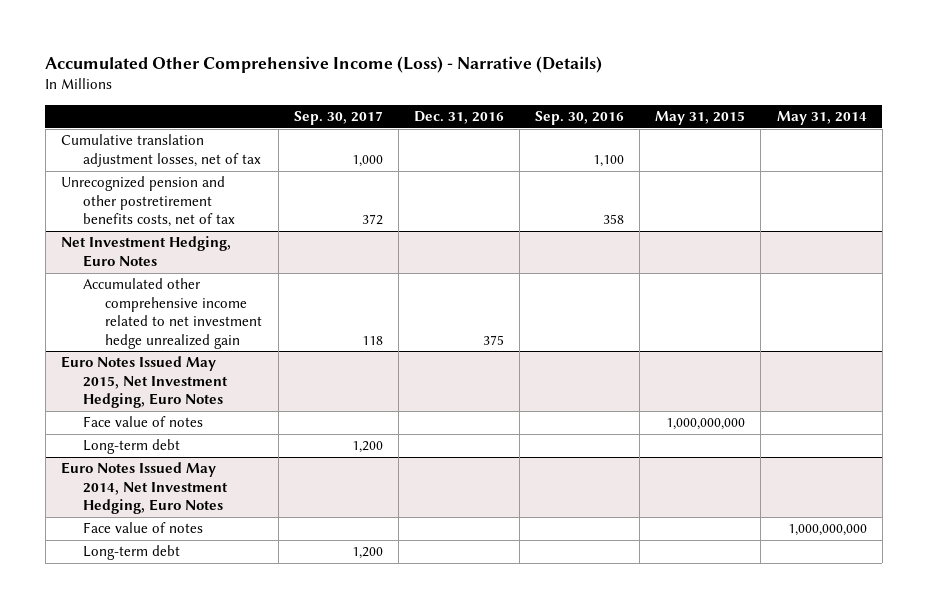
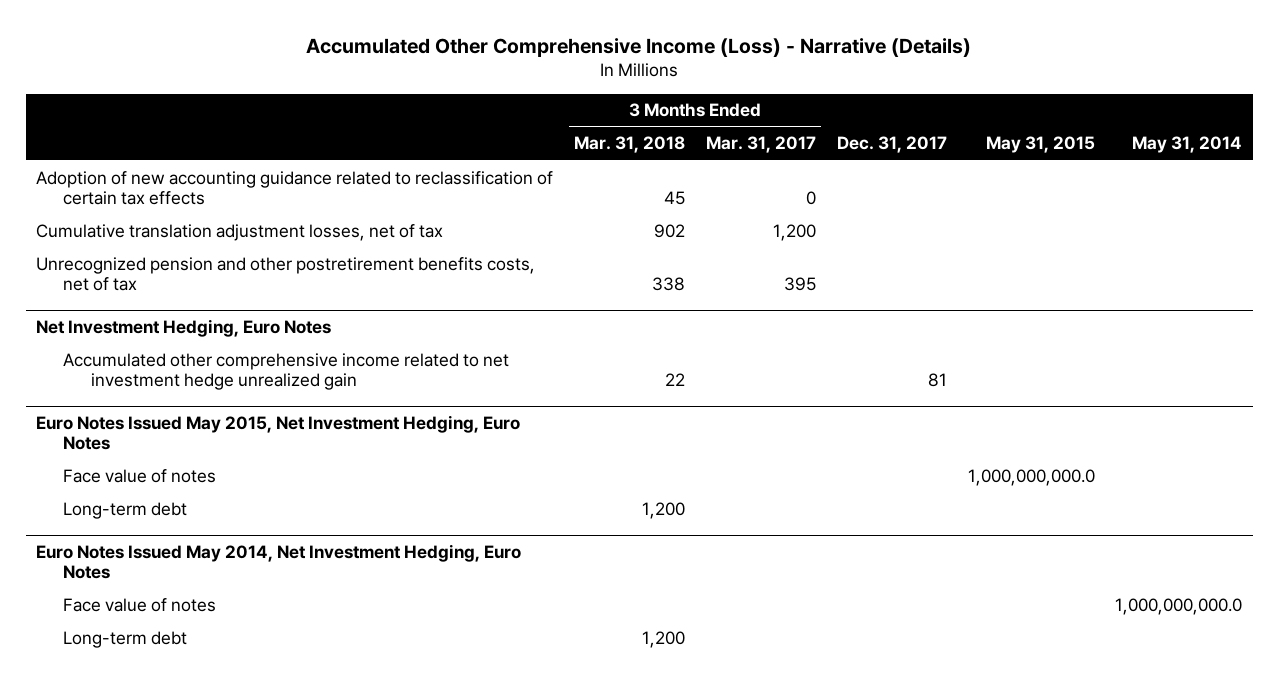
- | Sep. 30, 2017 | Dec. 31, 2016 | Sep. 30, 2016 | May 31, 2015 | May 31, 2014
+ | 3 Months Ended Mar. 31, 2018 | 3 Months Ended Mar. 31, 2017 | Dec. 31, 2017 | May 31, 2015 | May 31, 2014
+ Adoption of new accounting guidance related to reclassification of certain tax effects | 45 | 0 | | |
@ Euro Notes Issued May 2015, Net Investment Hedging, Euro Notes
- Face value of notes | | | | 1,000,000,000 |
+ Face value of notes | | | | 1,000,000,000.0 |
@ Euro Notes Issued May 2014, Net Investment Hedging, Euro Notes
- Face value of notes | | | | | 1,000,000,000
+ Face value of notes | | | | | 1,000,000,000.0

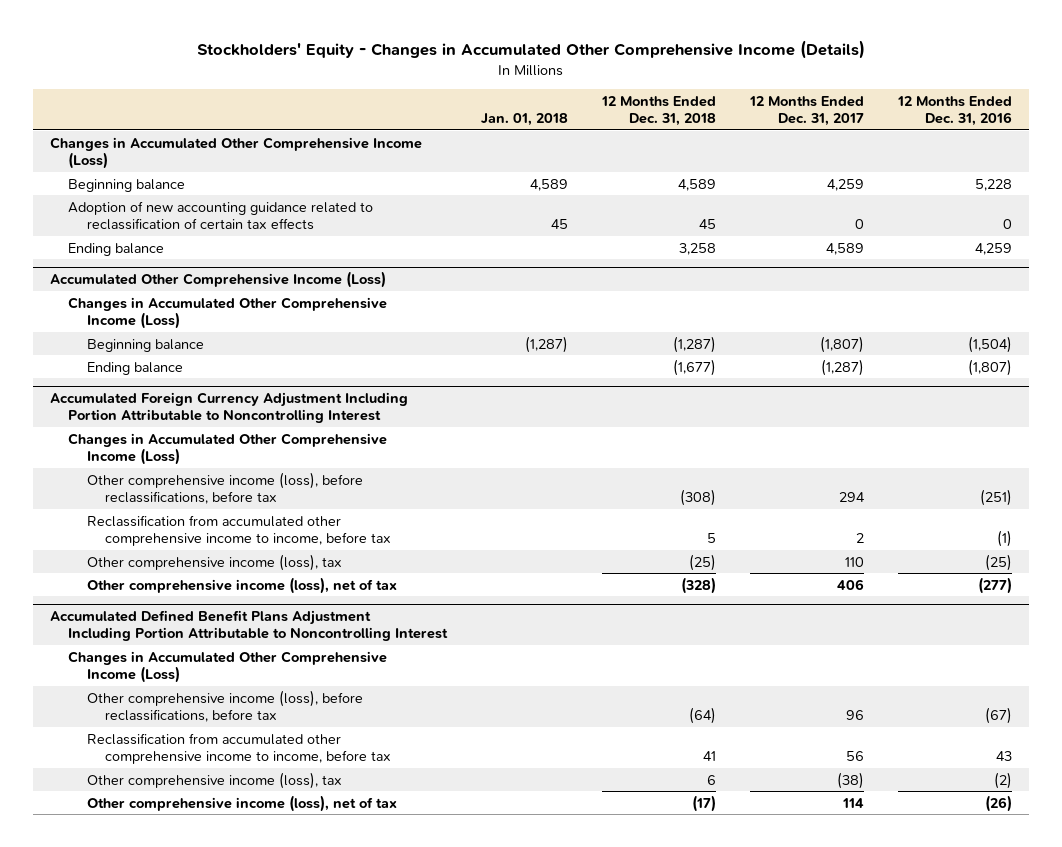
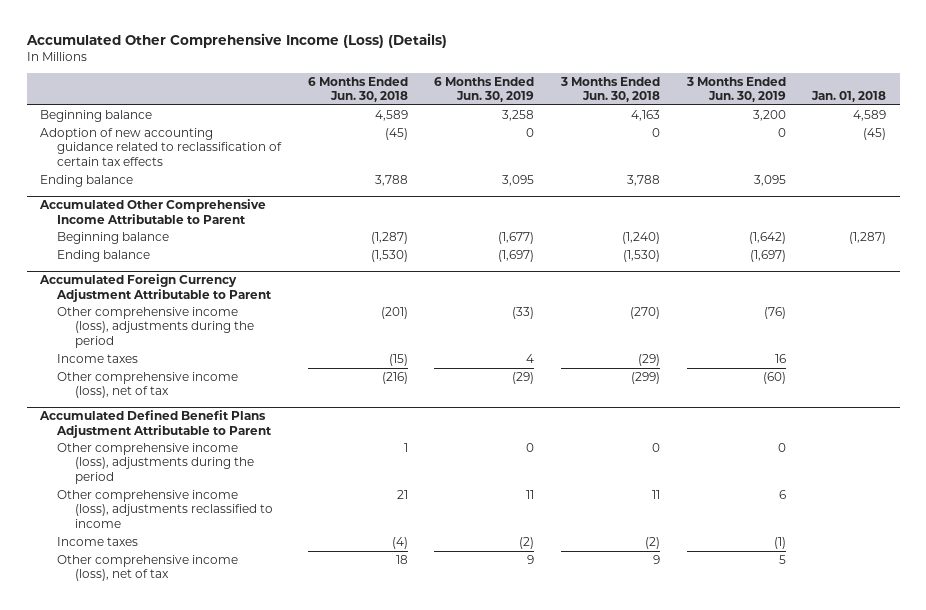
- Stockholders' Equity - Changes in Accumulated Other Comprehensive Income (Details)
+ Accumulated Other Comprehensive Income (Loss) (Details)
- | Jan. 01, 2018 | 12 Months Ended Dec. 31, 2018 | 12 Months Ended Dec. 31, 2017 | 12 Months Ended Dec. 31, 2016
+ | 6 Months Ended Jun. 30, 2018 | 6 Months Ended Jun. 30, 2019 | 3 Months Ended Jun. 30, 2018 | 3 Months Ended Jun. 30, 2019 | Jan. 01, 2018
- Changes in Accumulated Other Comprehensive Income (Loss)
- Adoption of new accounting guidance related to reclassification of certain tax effects | 45 | 45 | 0 | 0
+ Adoption of new accounting guidance related to reclassification of certain tax effects | (45) | 0 | 0 | 0 | (45)
- Accumulated Other Comprehensive Income (Loss)
- Changes in Accumulated Other Comprehensive Income (Loss)
+ Accumulated Other Comprehensive Income Attributable to Parent
- Accumulated Foreign Currency Adjustment Including Portion Attributable to Noncontrolling Interest
- Changes in Accumulated Other Comprehensive Income (Loss)
- Other comprehensive income (loss), before reclassifications, before tax | | (308) | 294 | (251)
- Reclassification from accumulated other comprehensive income to income, before tax | | 5 | 2 | (1)
- Other comprehensive income (loss), tax | | (25) | 110 | (25)
+ Accumulated Foreign Currency Adjustment Attributable to Parent
+ Other comprehensive income (loss), adjustments during the period | (201) | (33) | (270) | (76) |
+ Income taxes | (15) | 4 | (29) | 16 |
- Accumulated Defined Benefit Plans Adjustment Including Portion Attributable to Noncontrolling Interest
- Changes in Accumulated Other Comprehensive Income (Loss)
- Other comprehensive income (loss), before reclassifications, before tax | | (64) | 96 | (67)
- Reclassification from accumulated other comprehensive income to income, before tax | | 41 | 56 | 43
- Other comprehensive income (loss), tax | | 6 | (38) | (2)
+ Accumulated Defined Benefit Plans Adjustment Attributable to Parent
+ Other comprehensive income (loss), adjustments during the period | 1 | 0 | 0 | 0 |
+ Other comprehensive income (loss), adjustments reclassified to income | 21 | 11 | 11 | 6 |
+ Income taxes | (4) | (2) | (2) | (1) |

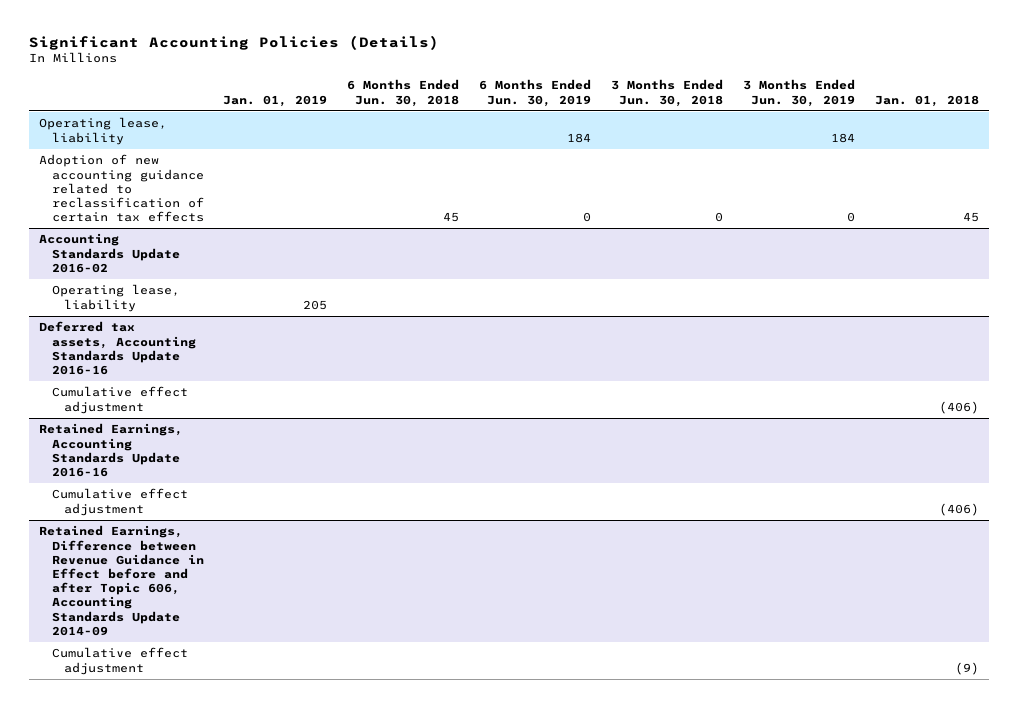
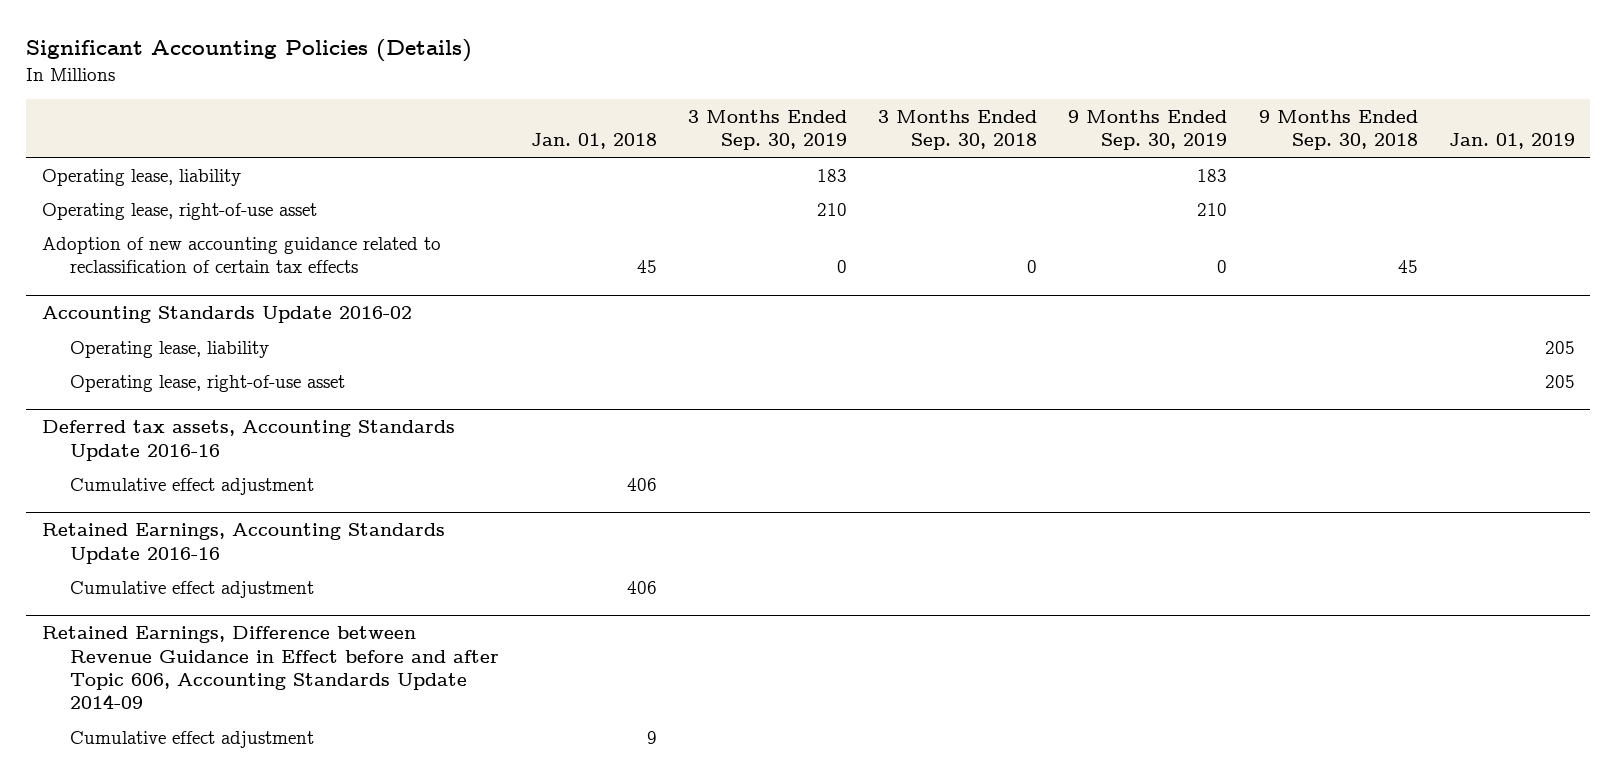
- | Jan. 01, 2019 | 6 Months Ended Jun. 30, 2018 | 6 Months Ended Jun. 30, 2019 | 3 Months Ended Jun. 30, 2018 | 3 Months Ended Jun. 30, 2019 | Jan. 01, 2018
+ | Jan. 01, 2018 | 3 Months Ended Sep. 30, 2019 | 3 Months Ended Sep. 30, 2018 | 9 Months Ended Sep. 30, 2019 | 9 Months Ended Sep. 30, 2018 | Jan. 01, 2019
+ Operating lease, right-of-use asset | | 210 | | 210 | |
@ Accounting Standards Update 2016-02
+ Operating lease, right-of-use asset | | | | | | 205
@ Deferred tax assets, Accounting Standards Update 2016-16
- Cumulative effect adjustment | | | | | | (406)
+ Cumulative effect adjustment | 406 | | | | |
@ Retained Earnings, Accounting Standards Update 2016-16
- Cumulative effect adjustment | | | | | | (406)
+ Cumulative effect adjustment | 406 | | | | |
@ Retained Earnings, Difference between Revenue Guidance in Effect before and after Topic 606, Accounting Standards Update 2014-09
- Cumulative effect adjustment | | | | | | (9)
+ Cumulative effect adjustment | 9 | | | | |

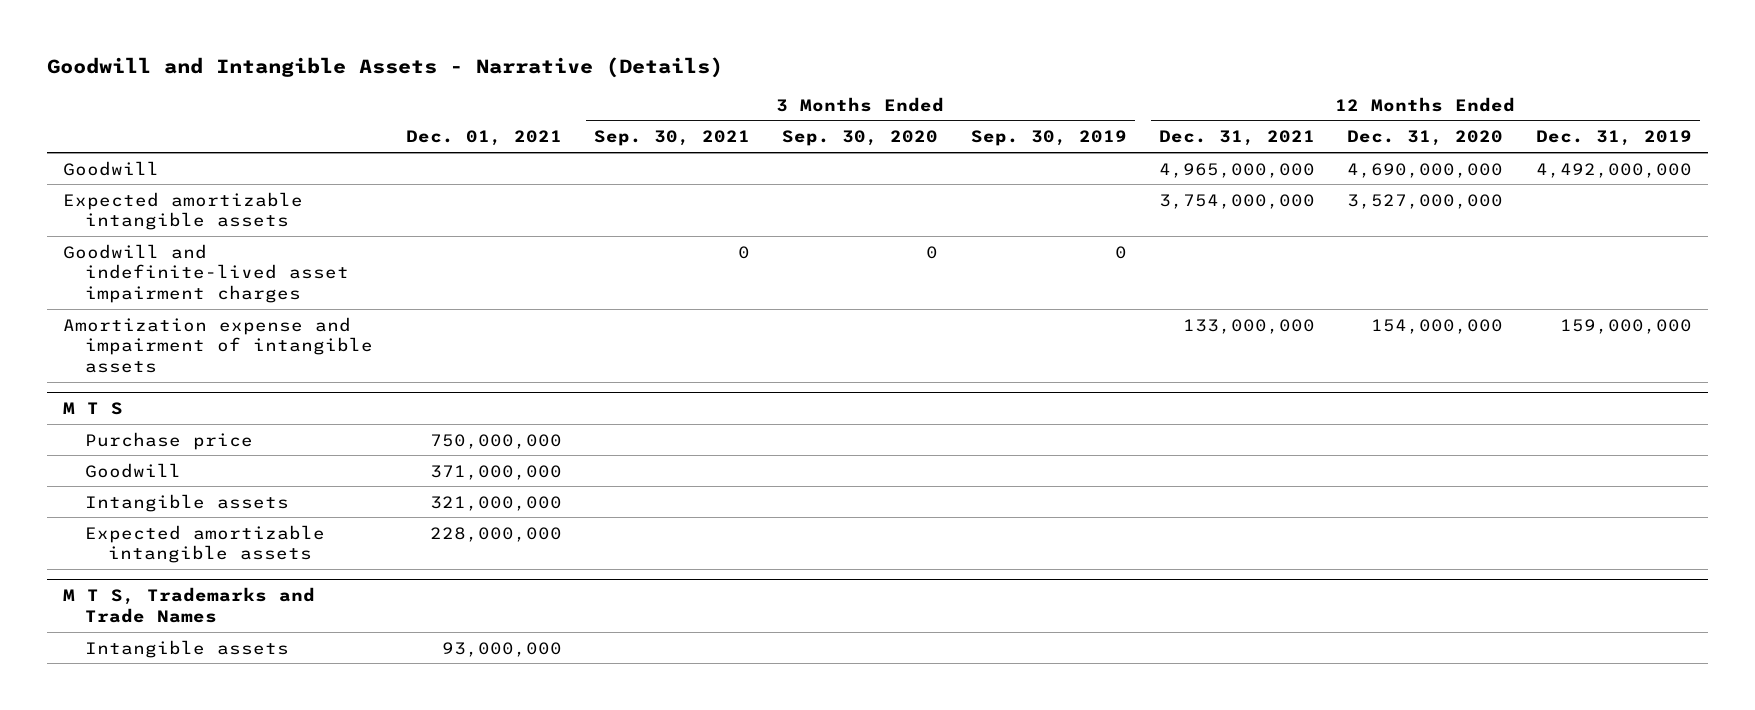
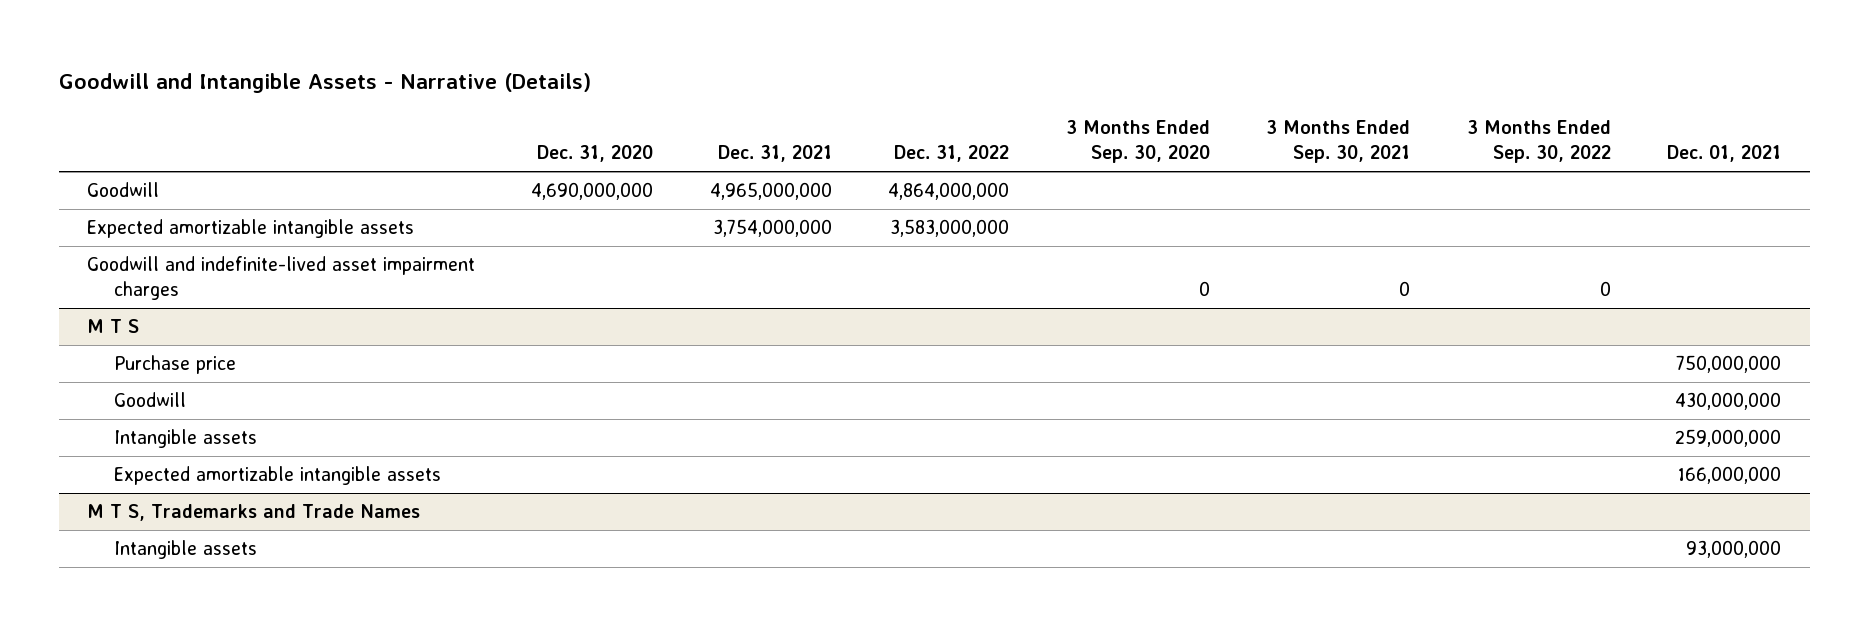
- | Dec. 01, 2021 | 3 Months Ended Sep. 30, 2021 | 3 Months Ended Sep. 30, 2020 | 3 Months Ended Sep. 30, 2019 | 12 Months Ended Dec. 31, 2021 | 12 Months Ended Dec. 31, 2020 | 12 Months Ended Dec. 31, 2019
+ | Dec. 31, 2020 | Dec. 31, 2021 | Dec. 31, 2022 | 3 Months Ended Sep. 30, 2020 | 3 Months Ended Sep. 30, 2021 | 3 Months Ended Sep. 30, 2022 | Dec. 01, 2021
- Amortization expense and impairment of intangible assets | | | | | 133,000,000 | 154,000,000 | 159,000,000
@ M T S
- Goodwill | 371,000,000 | | | | | |
- Intangible assets | 321,000,000 | | | | | |
- Expected amortizable intangible assets | 228,000,000 | | | | | |
+ Goodwill | | | | | | | 430,000,000
+ Intangible assets | | | | | | | 259,000,000
+ Expected amortizable intangible assets | | | | | | | 166,000,000

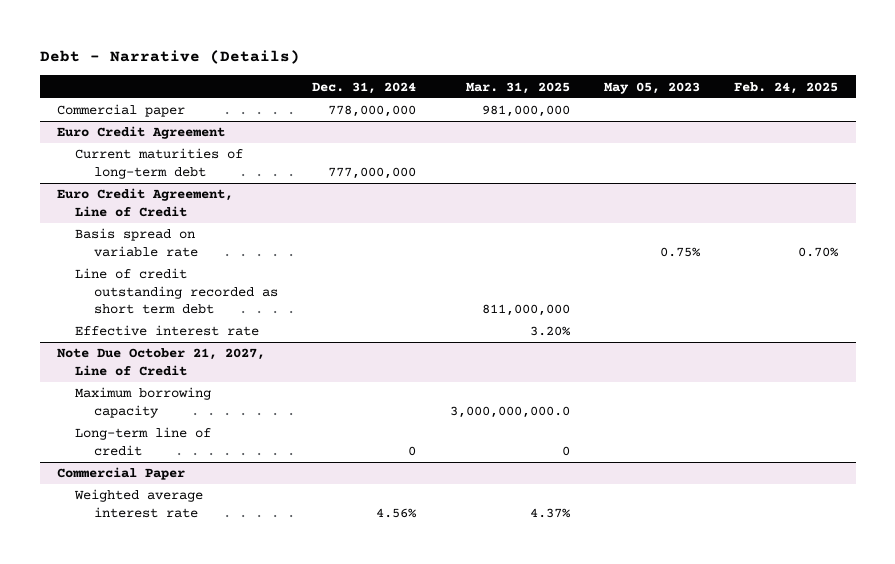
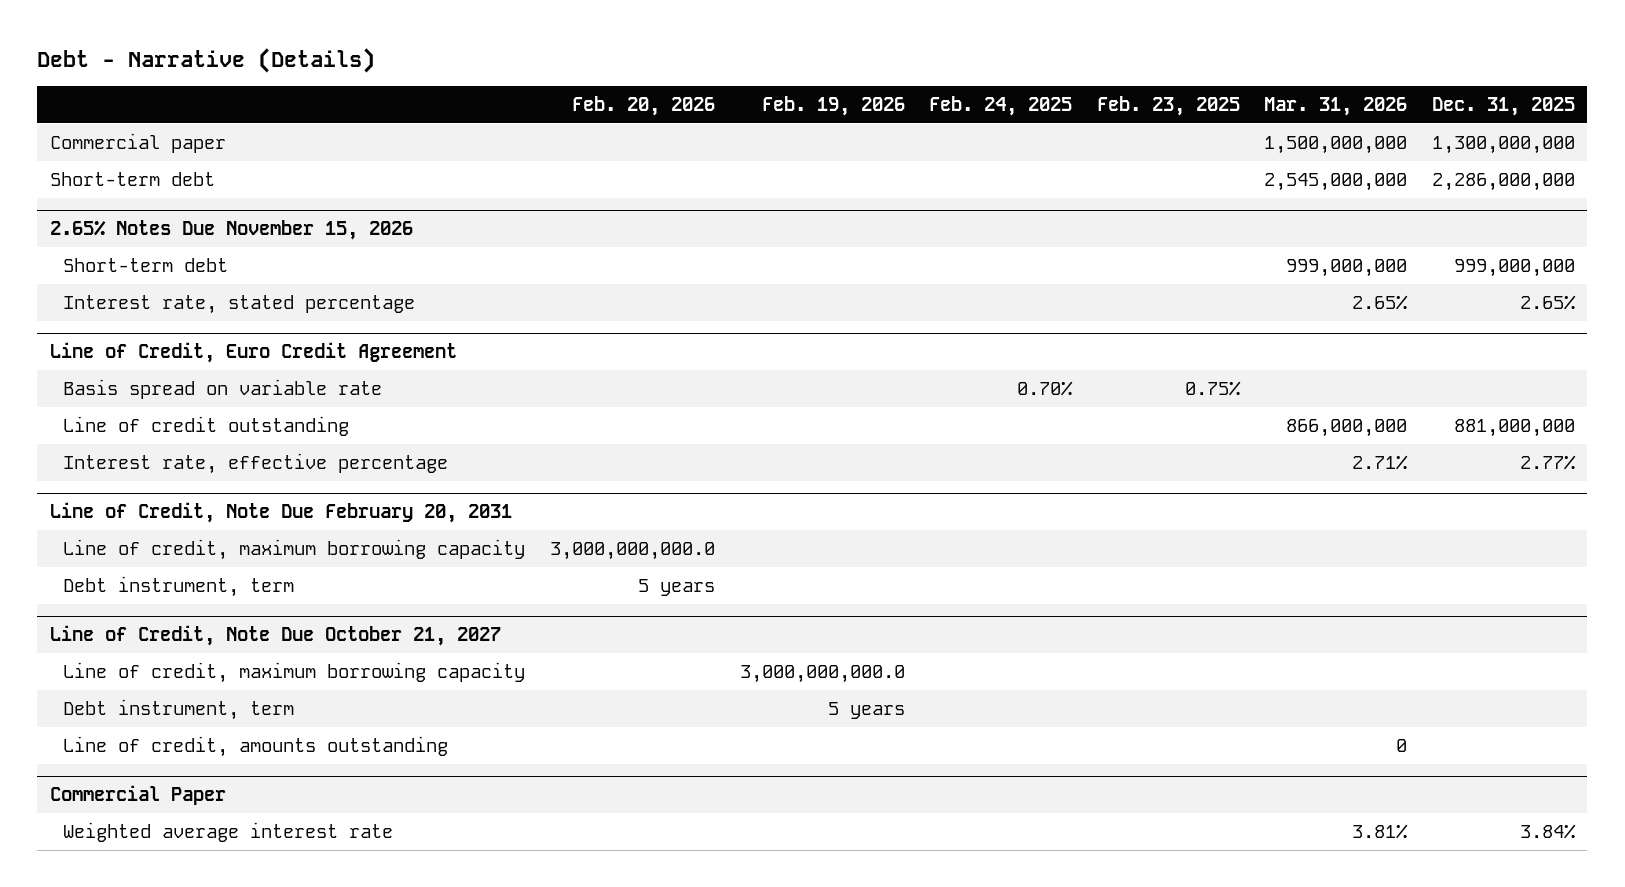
- | Dec. 31, 2024 | Mar. 31, 2025 | May 05, 2023 | Feb. 24, 2025
+ | Feb. 20, 2026 | Feb. 19, 2026 | Feb. 24, 2025 | Feb. 23, 2025 | Mar. 31, 2026 | Dec. 31, 2025
- Euro Credit Agreement
- Current maturities of long-term debt | 777,000,000 | | |
- Euro Credit Agreement, Line of Credit
+ Short-term debt | | | | | 2,545,000,000 | 2,286,000,000
+ 2.65% Notes Due November 15, 2026
+ Short-term debt | | | | | 999,000,000 | 999,000,000
+ Interest rate, stated percentage | | | | | 2.65% | 2.65%
+ Line of Credit, Euro Credit Agreement
- Line of credit outstanding recorded as short term debt | | 811,000,000 | |
- Effective interest rate | | 3.20% | |
- Note Due October 21, 2027, Line of Credit
- Maximum borrowing capacity | | 3,000,000,000.0 | |
- Long-term line of credit | 0 | 0 | |
+ Line of credit outstanding | | | | | 866,000,000 | 881,000,000
+ Interest rate, effective percentage | | | | | 2.71% | 2.77%
+ Line of Credit, Note Due February 20, 2031
+ Line of credit, maximum borrowing capacity | 3,000,000,000.0 | | | | |
+ Debt instrument, term | 5 years | | | | |
+ Line of Credit, Note Due October 21, 2027
+ Line of credit, maximum borrowing capacity | | 3,000,000,000.0 | | | |
+ Debt instrument, term | | 5 years | | | |
+ Line of credit, amounts outstanding | | | | | 0 |

